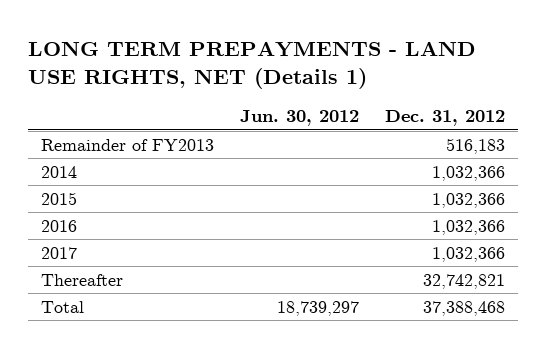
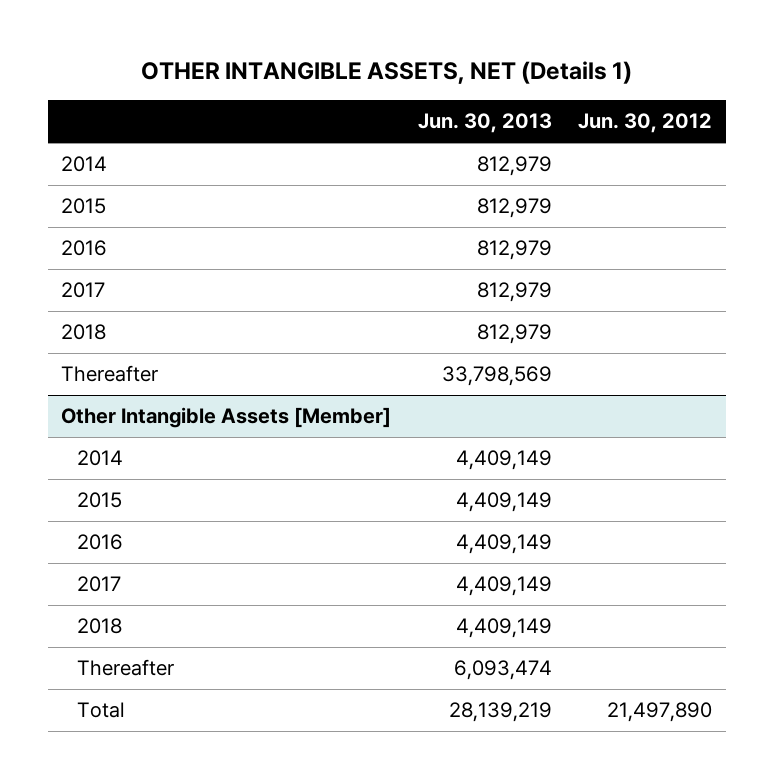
- LONG TERM PREPAYMENTS - LAND USE RIGHTS, NET (Details 1)
+ OTHER INTANGIBLE ASSETS, NET (Details 1)
- | Jun. 30, 2012 | Dec. 31, 2012
+ | Jun. 30, 2013 | Jun. 30, 2012
- Remainder of FY2013 | | 516,183
+ 2018 | 812,979 |
- Total | 18,739,297 | 37,388,468
+ Other Intangible Assets [Member]
+ 2014 | 4,409,149 |
+ 2015 | 4,409,149 |
+ 2016 | 4,409,149 |
+ 2017 | 4,409,149 |
+ 2018 | 4,409,149 |
+ Thereafter | 6,093,474 |
+ Total | 28,139,219 | 21,497,890

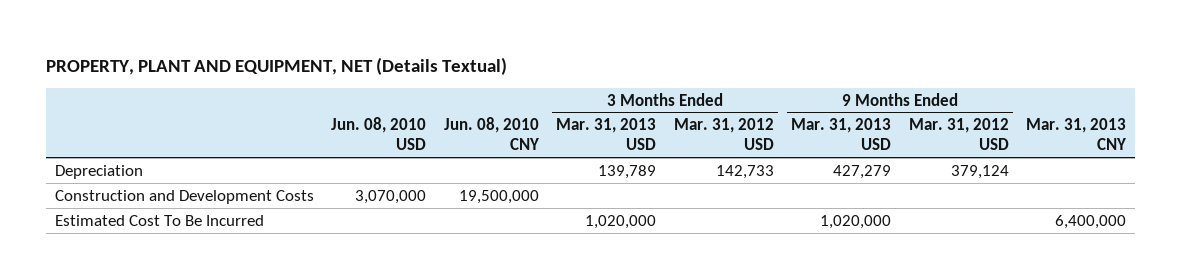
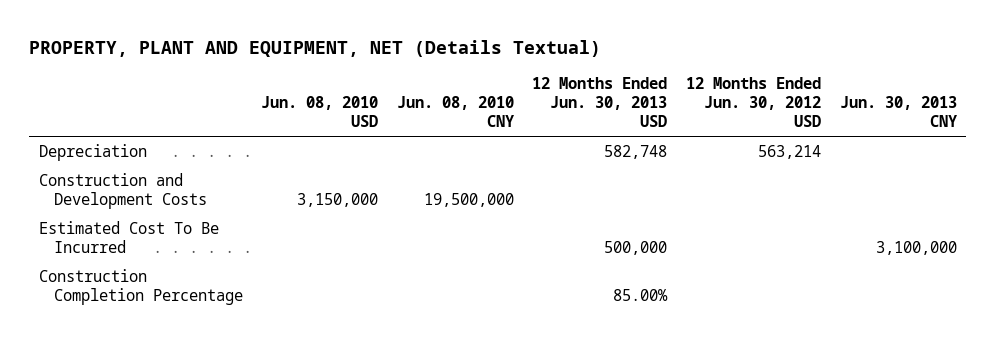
- | Jun. 08, 2010 USD | Jun. 08, 2010 CNY | 3 Months Ended Mar. 31, 2013 USD | 3 Months Ended Mar. 31, 2012 USD | 9 Months Ended Mar. 31, 2013 USD | 9 Months Ended Mar. 31, 2012 USD | Mar. 31, 2013 CNY
+ | Jun. 08, 2010 USD | Jun. 08, 2010 CNY | 12 Months Ended Jun. 30, 2013 USD | 12 Months Ended Jun. 30, 2012 USD | Jun. 30, 2013 CNY
- Construction and Development Costs | 3,070,000 | 19,500,000 | | | | |
+ Construction and Development Costs | 3,150,000 | 19,500,000 | | |
+ Construction Completion Percentage | | | 85.00% | |

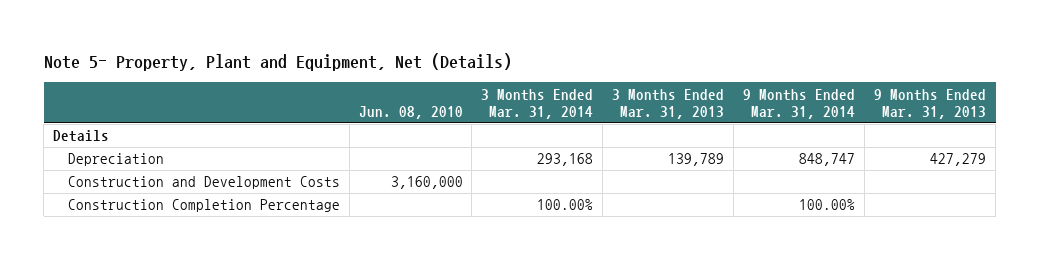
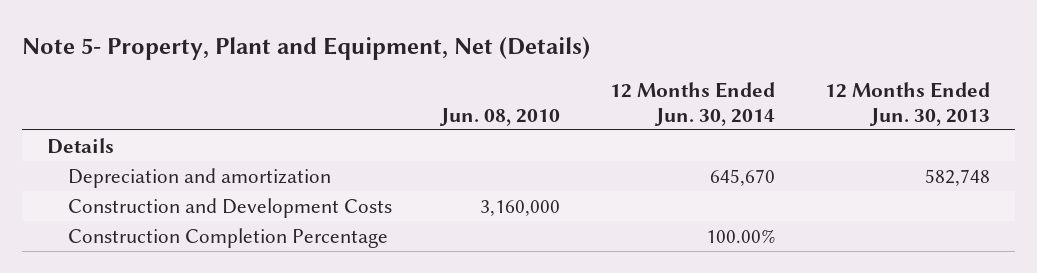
- | Jun. 08, 2010 | 3 Months Ended Mar. 31, 2014 | 3 Months Ended Mar. 31, 2013 | 9 Months Ended Mar. 31, 2014 | 9 Months Ended Mar. 31, 2013
+ | Jun. 08, 2010 | 12 Months Ended Jun. 30, 2014 | 12 Months Ended Jun. 30, 2013
- Depreciation | | 293,168 | 139,789 | 848,747 | 427,279
+ Depreciation and amortization | | 645,670 | 582,748

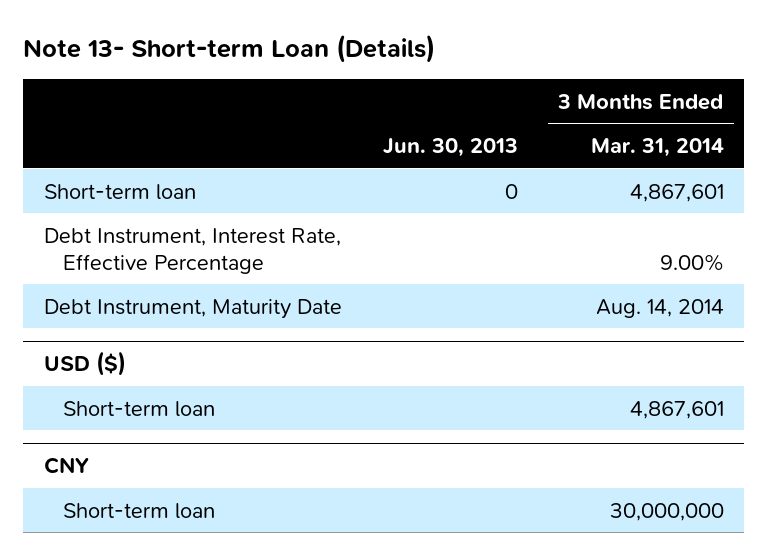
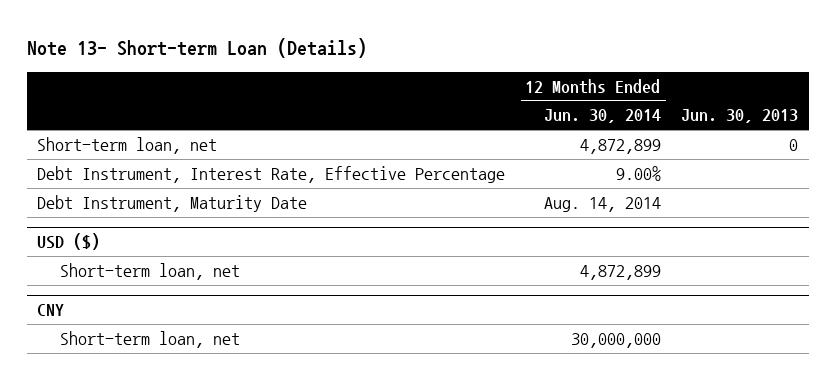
- | Jun. 30, 2013 | 3 Months Ended Mar. 31, 2014
+ | 12 Months Ended Jun. 30, 2014 | Jun. 30, 2013
- Short-term loan | 0 | 4,867,601
+ Short-term loan, net | 4,872,899 | 0
@ USD ($)
- Short-term loan | | 4,867,601
+ Short-term loan, net | 4,872,899 |
@ CNY
- Short-term loan | | 30,000,000
+ Short-term loan, net | 30,000,000 |

